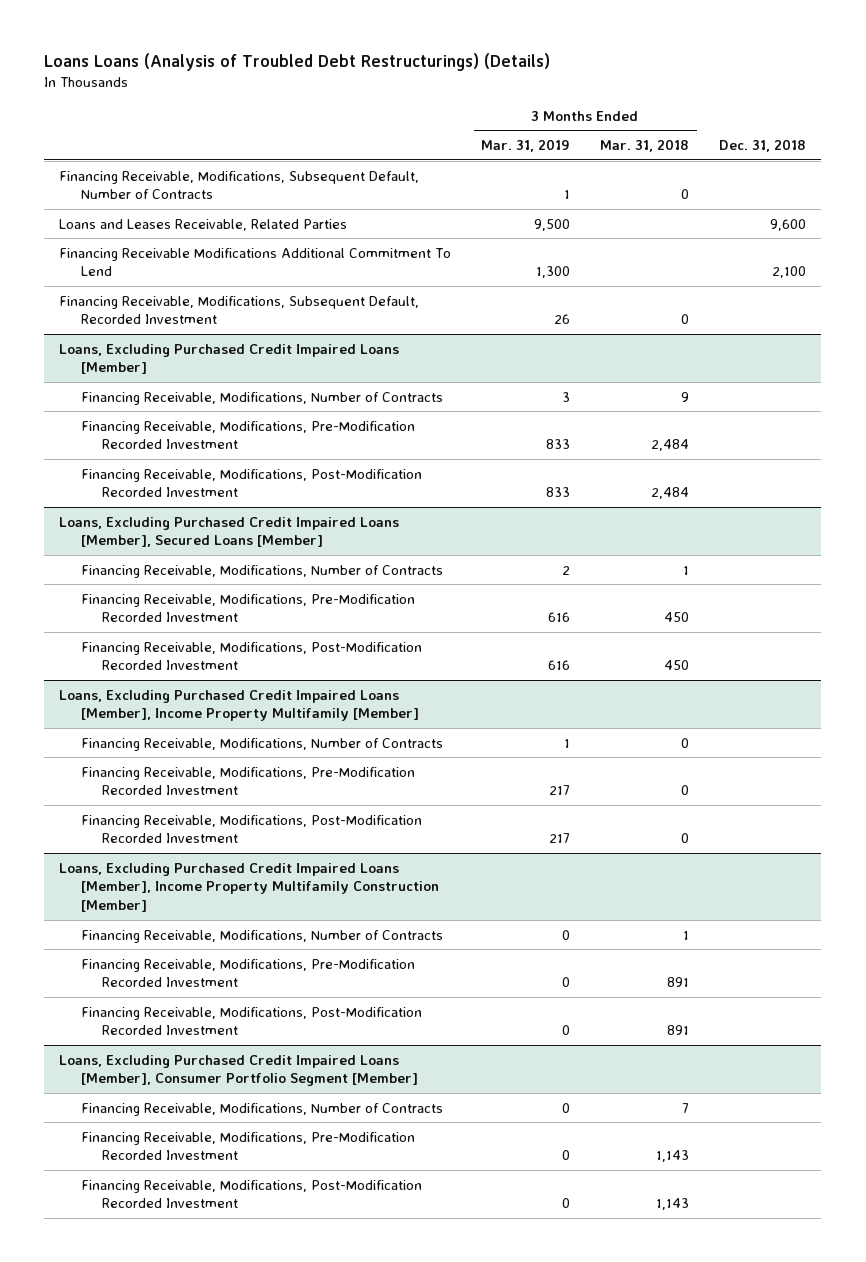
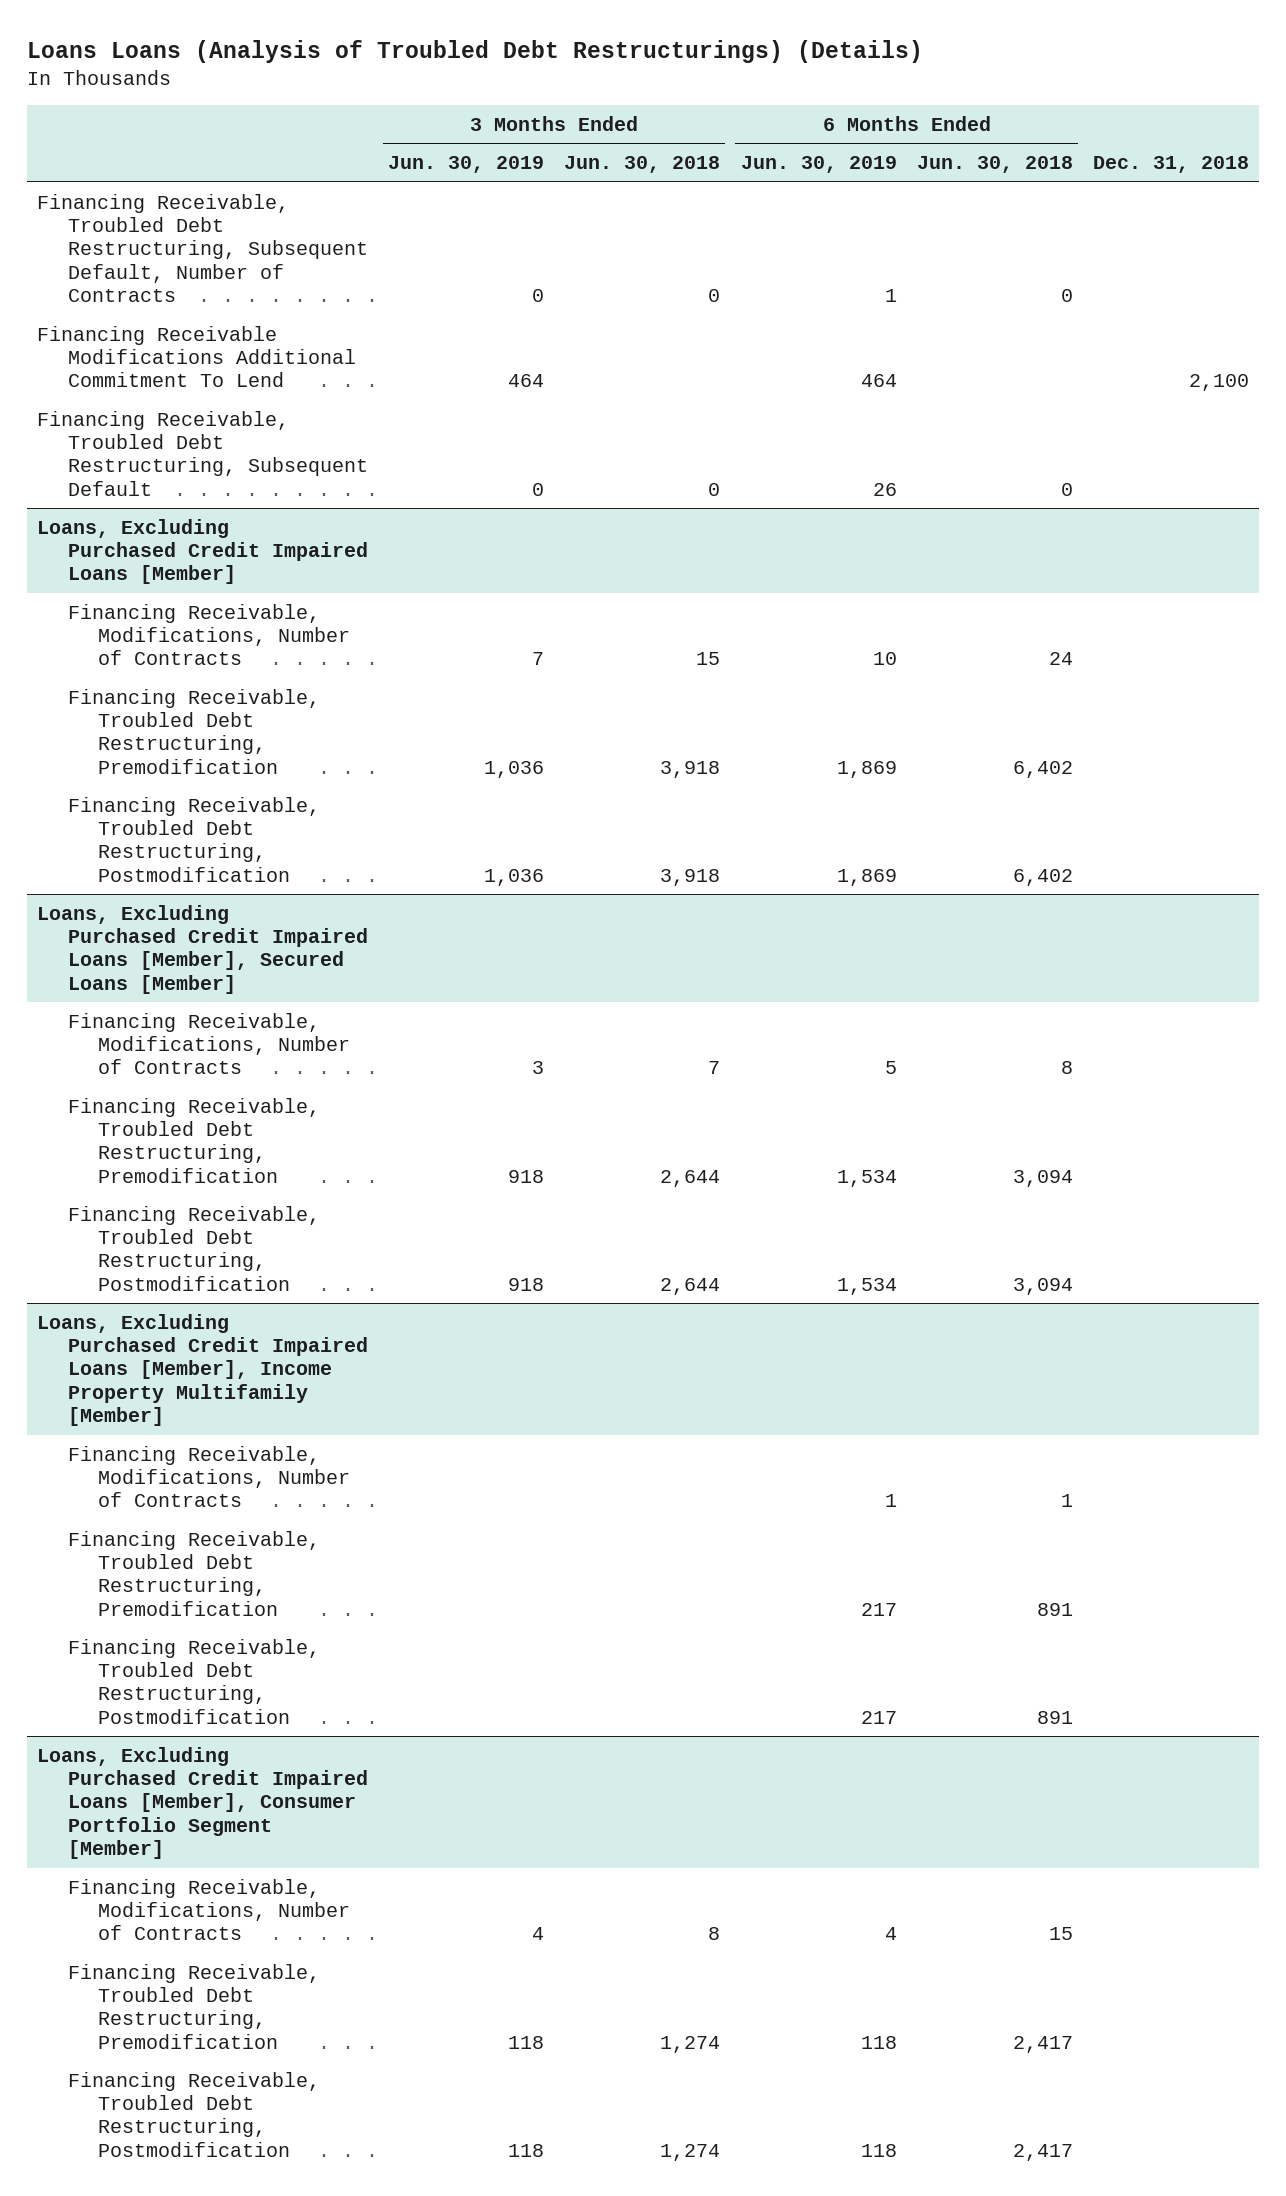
- | 3 Months Ended Mar. 31, 2019 | 3 Months Ended Mar. 31, 2018 | Dec. 31, 2018
+ | 3 Months Ended Jun. 30, 2019 | 3 Months Ended Jun. 30, 2018 | 6 Months Ended Jun. 30, 2019 | 6 Months Ended Jun. 30, 2018 | Dec. 31, 2018
- Financing Receivable, Modifications, Subsequent Default, Number of Contracts | 1 | 0 |
- Loans and Leases Receivable, Related Parties | 9,500 | | 9,600
+ Financing Receivable, Troubled Debt Restructuring, Subsequent Default, Number of Contracts | 0 | 0 | 1 | 0 |
- Financing Receivable, Modifications, Subsequent Default, Recorded Investment | 26 | 0 |
+ Financing Receivable, Troubled Debt Restructuring, Subsequent Default | 0 | 0 | 26 | 0 |
@ Loans, Excluding Purchased Credit Impaired Loans [Member]
- Financing Receivable, Modifications, Pre-Modification Recorded Investment | 833 | 2,484 |
- Financing Receivable, Modifications, Post-Modification Recorded Investment | 833 | 2,484 |
+ Financing Receivable, Troubled Debt Restructuring, Premodification | 1,036 | 3,918 | 1,869 | 6,402 |
+ Financing Receivable, Troubled Debt Restructuring, Postmodification | 1,036 | 3,918 | 1,869 | 6,402 |
@ Loans, Excluding Purchased Credit Impaired Loans [Member], Secured Loans [Member]
- Financing Receivable, Modifications, Pre-Modification Recorded Investment | 616 | 450 |
- Financing Receivable, Modifications, Post-Modification Recorded Investment | 616 | 450 |
+ Financing Receivable, Troubled Debt Restructuring, Premodification | 918 | 2,644 | 1,534 | 3,094 |
+ Financing Receivable, Troubled Debt Restructuring, Postmodification | 918 | 2,644 | 1,534 | 3,094 |
@ Loans, Excluding Purchased Credit Impaired Loans [Member], Income Property Multifamily [Member]
- Financing Receivable, Modifications, Pre-Modification Recorded Investment | 217 | 0 |
- Financing Receivable, Modifications, Post-Modification Recorded Investment | 217 | 0 |
- Loans, Excluding Purchased Credit Impaired Loans [Member], Income Property Multifamily Construction [Member]
- Financing Receivable, Modifications, Number of Contracts | 0 | 1 |
- Financing Receivable, Modifications, Pre-Modification Recorded Investment | 0 | 891 |
- Financing Receivable, Modifications, Post-Modification Recorded Investment | 0 | 891 |
@ Loans, Excluding Purchased Credit Impaired Loans [Member], Income Property Multifamily [Member]
+ Financing Receivable, Troubled Debt Restructuring, Premodification | | | 217 | 891 |
+ Financing Receivable, Troubled Debt Restructuring, Postmodification | | | 217 | 891 |
@ Loans, Excluding Purchased Credit Impaired Loans [Member], Consumer Portfolio Segment [Member]
- Financing Receivable, Modifications, Pre-Modification Recorded Investment | 0 | 1,143 |
- Financing Receivable, Modifications, Post-Modification Recorded Investment | 0 | 1,143 |
+ Financing Receivable, Troubled Debt Restructuring, Premodification | 118 | 1,274 | 118 | 2,417 |
+ Financing Receivable, Troubled Debt Restructuring, Postmodification | 118 | 1,274 | 118 | 2,417 |

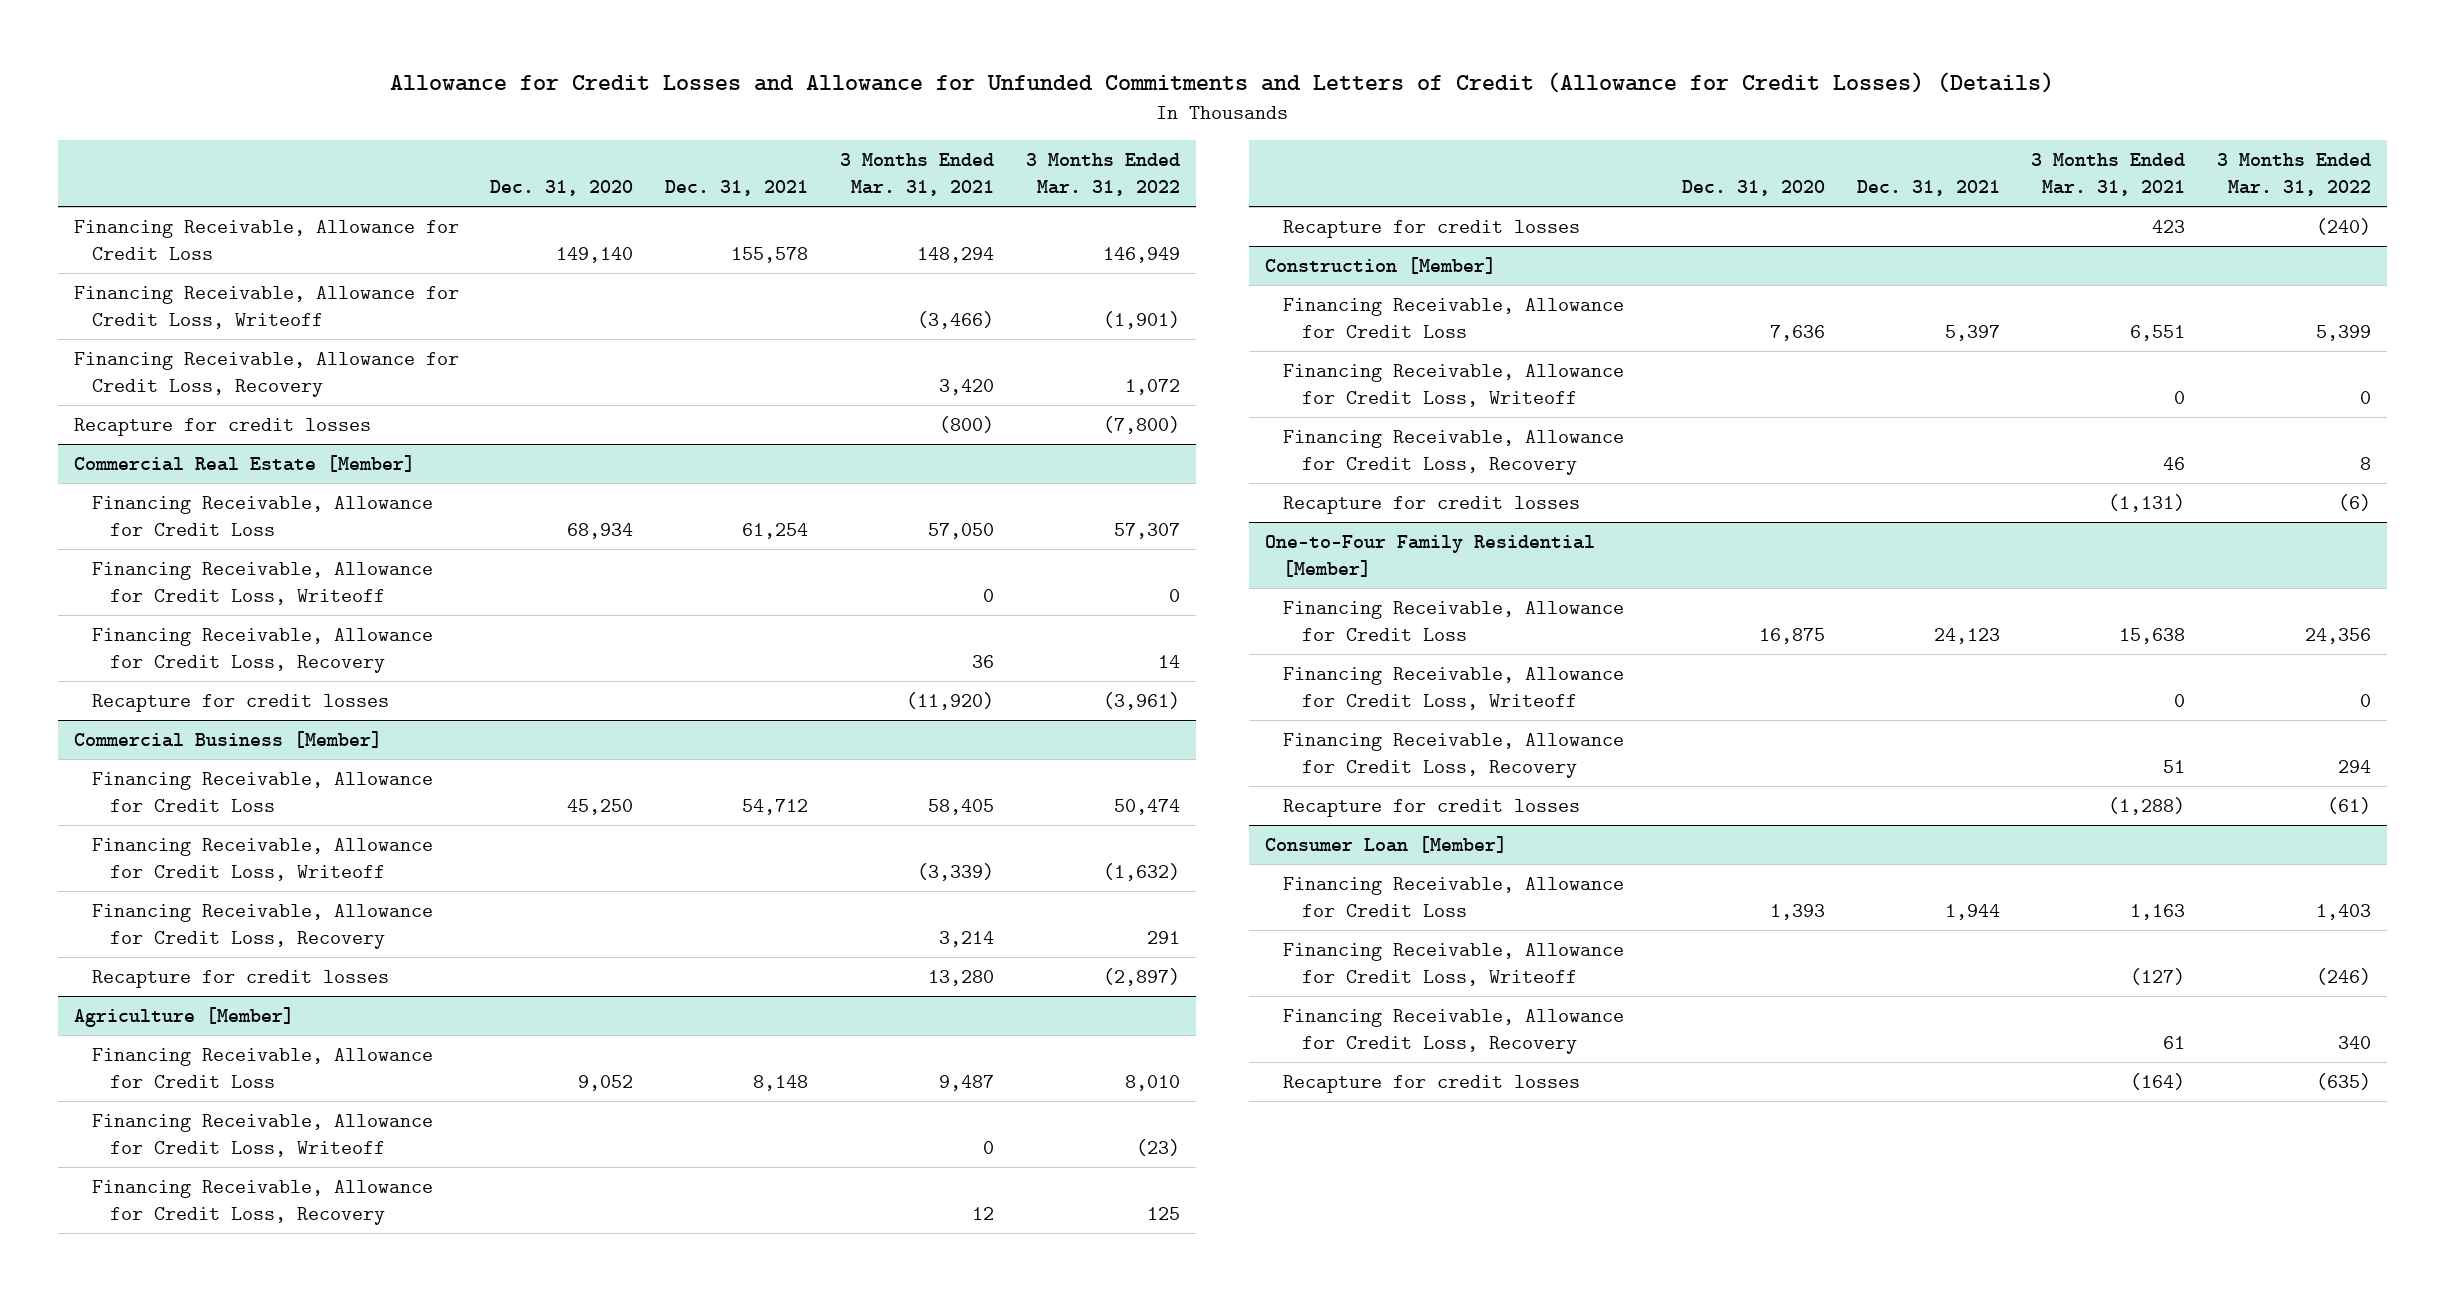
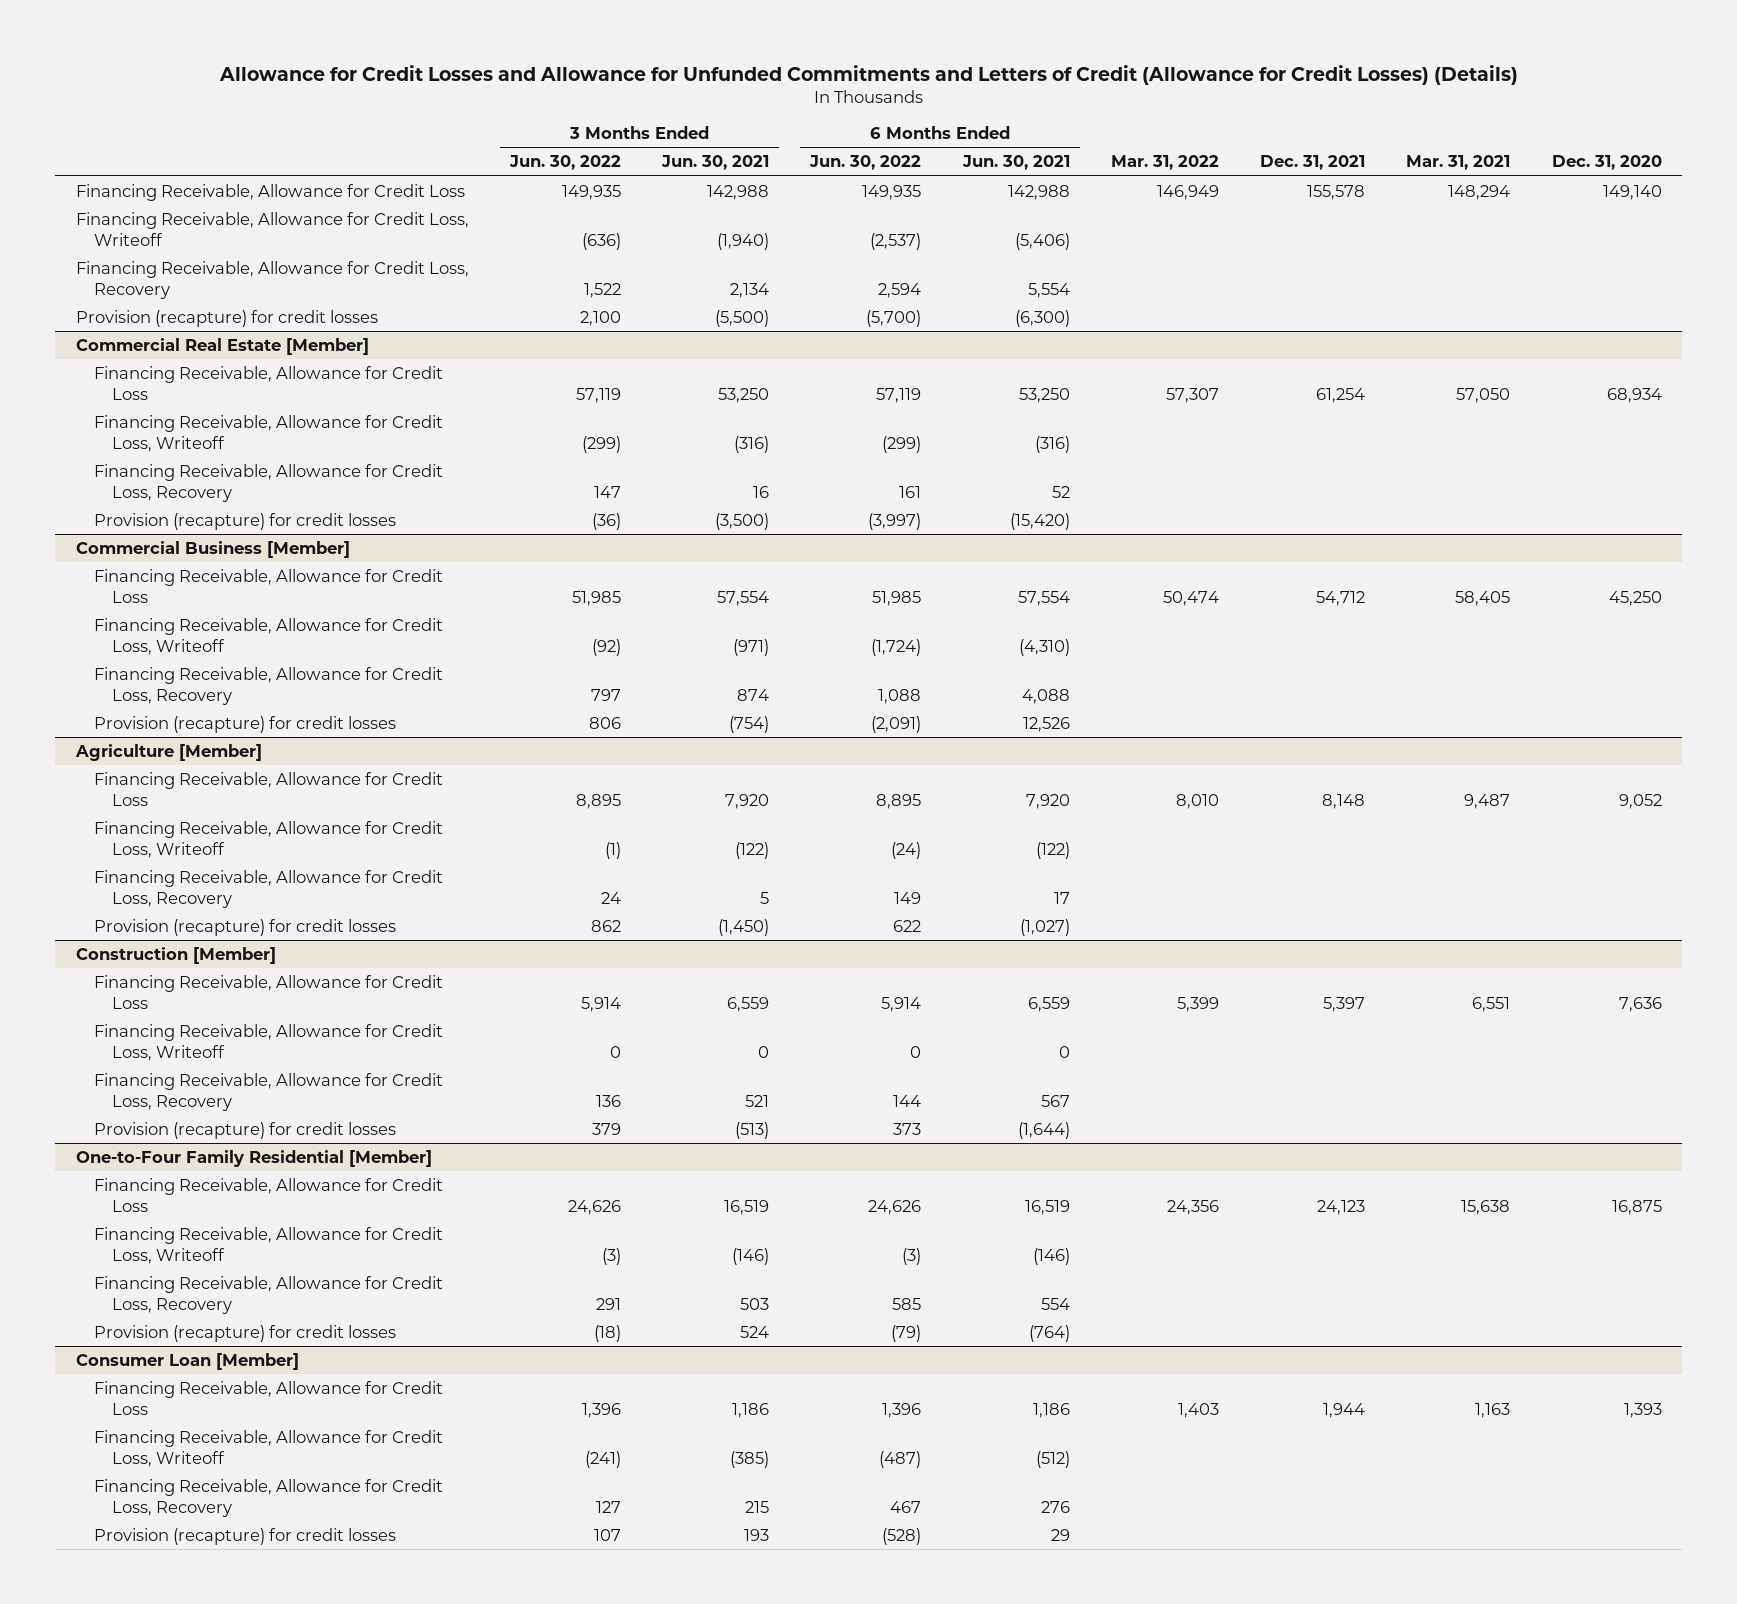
- | Dec. 31, 2020 | Dec. 31, 2021 | 3 Months Ended Mar. 31, 2021 | 3 Months Ended Mar. 31, 2022
+ | 3 Months Ended Jun. 30, 2022 | 3 Months Ended Jun. 30, 2021 | 6 Months Ended Jun. 30, 2022 | 6 Months Ended Jun. 30, 2021 | Mar. 31, 2022 | Dec. 31, 2021 | Mar. 31, 2021 | Dec. 31, 2020
- Recapture for credit losses | | | (800) | (7,800)
+ Provision (recapture) for credit losses | 2,100 | (5,500) | (5,700) | (6,300) | | | |
@ Commercial Real Estate [Member]
- Recapture for credit losses | | | (11,920) | (3,961)
+ Provision (recapture) for credit losses | (36) | (3,500) | (3,997) | (15,420) | | | |
@ Commercial Business [Member]
- Recapture for credit losses | | | 13,280 | (2,897)
+ Provision (recapture) for credit losses | 806 | (754) | (2,091) | 12,526 | | | |
@ Agriculture [Member]
- Recapture for credit losses | | | 423 | (240)
+ Provision (recapture) for credit losses | 862 | (1,450) | 622 | (1,027) | | | |
@ Construction [Member]
- Recapture for credit losses | | | (1,131) | (6)
+ Provision (recapture) for credit losses | 379 | (513) | 373 | (1,644) | | | |
@ One-to-Four Family Residential [Member]
- Recapture for credit losses | | | (1,288) | (61)
+ Provision (recapture) for credit losses | (18) | 524 | (79) | (764) | | | |
@ Consumer Loan [Member]
- Recapture for credit losses | | | (164) | (635)
+ Provision (recapture) for credit losses | 107 | 193 | (528) | 29 | | | |

